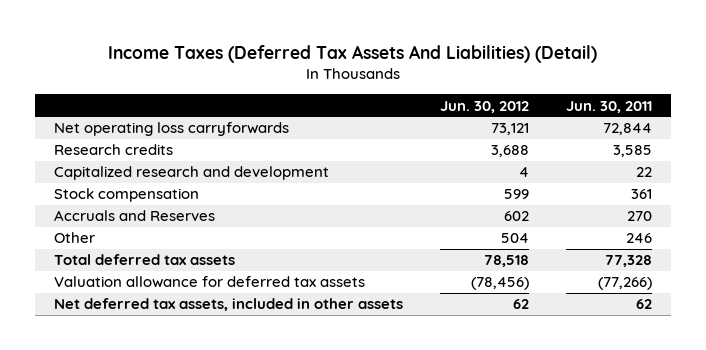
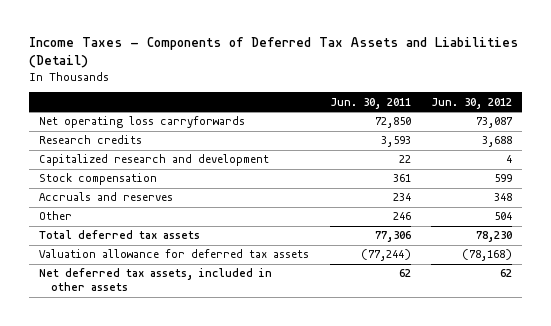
- Income Taxes (Deferred Tax Assets And Liabilities) (Detail)
+ Income Taxes - Components of Deferred Tax Assets and Liabilities (Detail)
- | Jun. 30, 2012 | Jun. 30, 2011
+ | Jun. 30, 2011 | Jun. 30, 2012
- Net operating loss carryforwards | 73,121 | 72,844
- Research credits | 3,688 | 3,585
+ Net operating loss carryforwards | 72,850 | 73,087
+ Research credits | 3,593 | 3,688
- Accruals and Reserves | 602 | 270
+ Accruals and reserves | 234 | 348
- Total deferred tax assets | 78,518 | 77,328
- Valuation allowance for deferred tax assets | (78,456) | (77,266)
+ Total deferred tax assets | 77,306 | 78,230
+ Valuation allowance for deferred tax assets | (77,244) | (78,168)

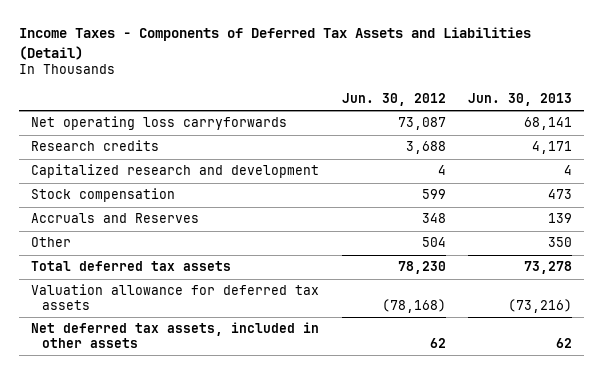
- | Jun. 30, 2011 | Jun. 30, 2012
+ | Jun. 30, 2012 | Jun. 30, 2013
- Accruals and reserves | 234 | 348
+ Accruals and Reserves | 348 | 139

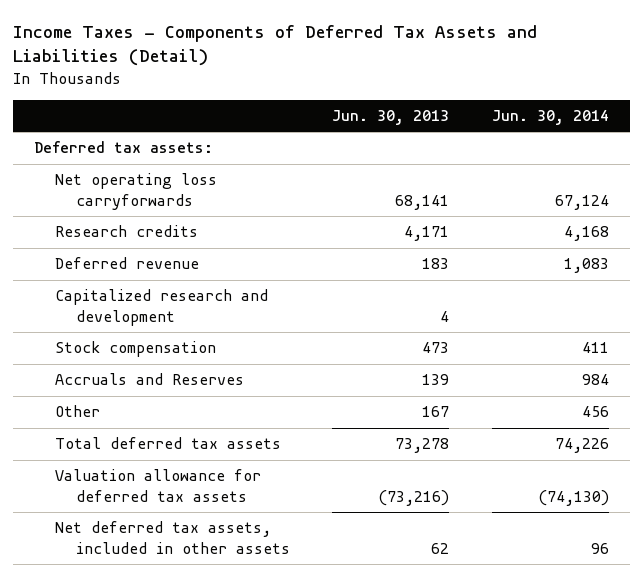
- | Jun. 30, 2012 | Jun. 30, 2013
+ | Jun. 30, 2013 | Jun. 30, 2014
+ Deferred tax assets:
+ Deferred revenue | 183 | 1,083
- Other | 504 | 350
+ Other | 167 | 456

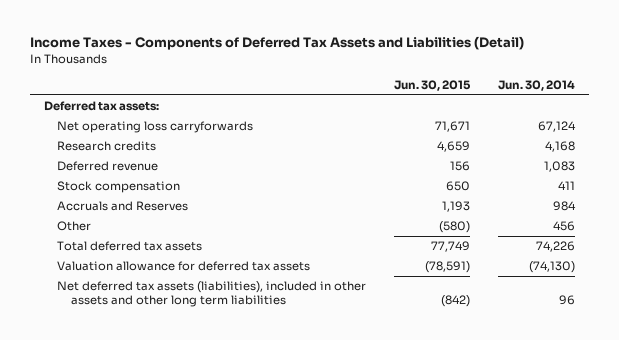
- | Jun. 30, 2013 | Jun. 30, 2014
+ | Jun. 30, 2015 | Jun. 30, 2014
- Capitalized research and development | 4 |
- Net deferred tax assets, included in other assets | 62 | 96
+ Net deferred tax assets (liabilities), included in other assets and other long term liabilities | (842) | 96

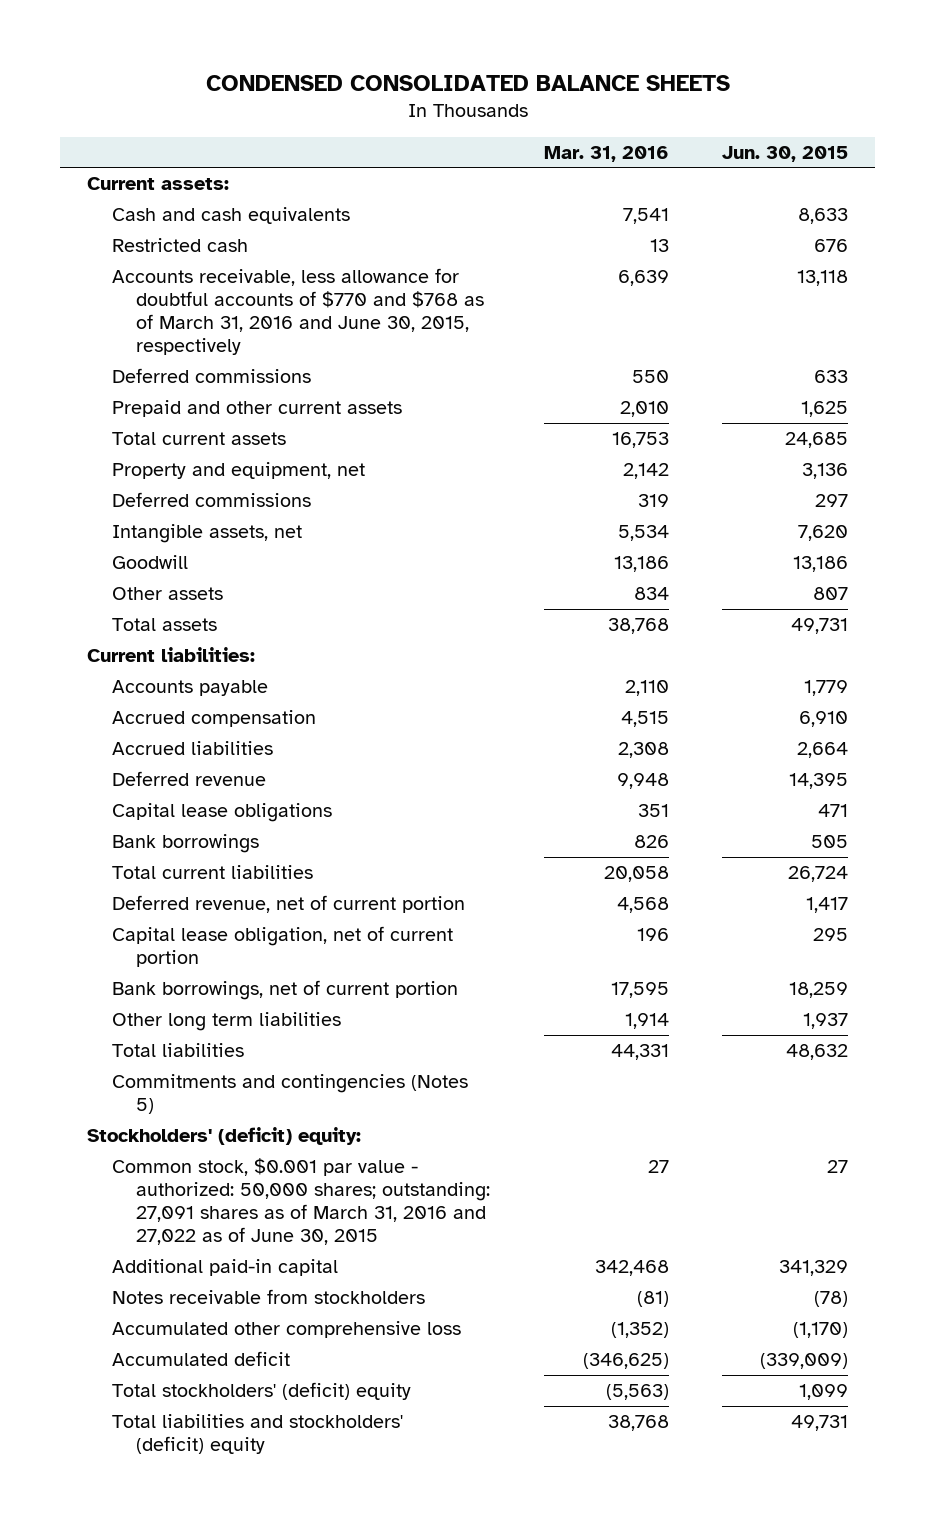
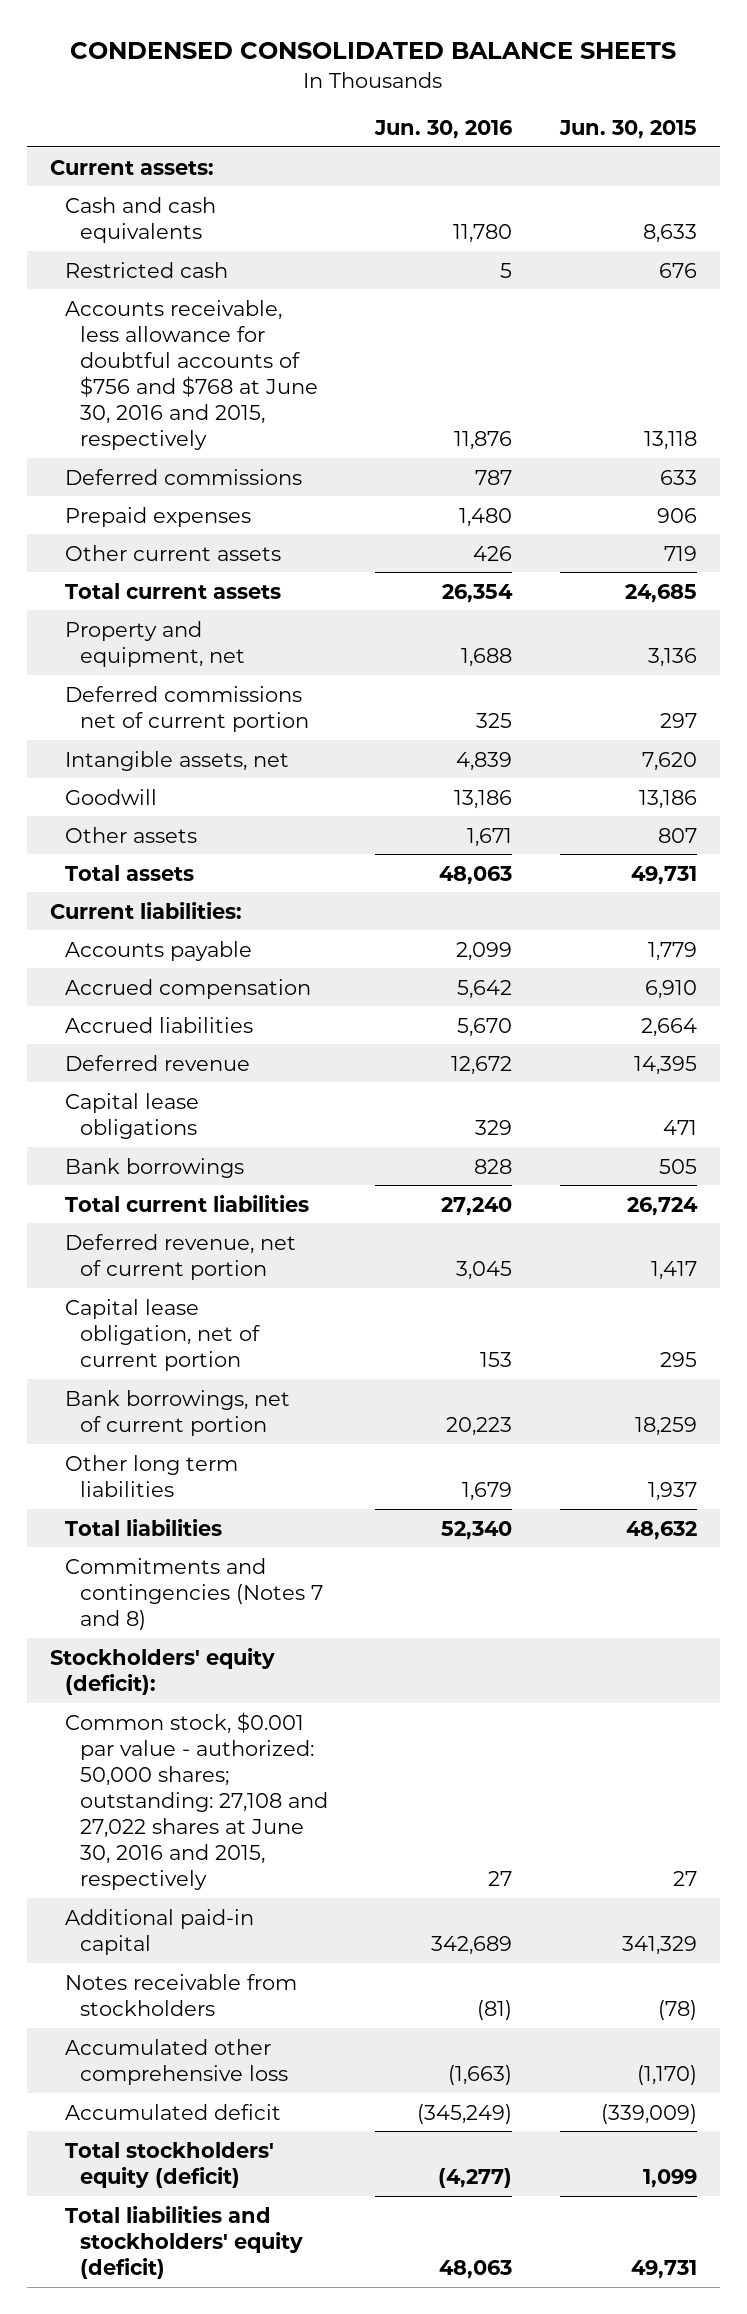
- | Mar. 31, 2016 | Jun. 30, 2015
+ | Jun. 30, 2016 | Jun. 30, 2015
- Accounts receivable, less allowance for doubtful accounts of $770 and $768 as of March 31, 2016 and June 30, 2015, respectively | 6,639 | 13,118
+ Accounts receivable, less allowance for doubtful accounts of $756 and $768 at June 30, 2016 and 2015, respectively | 11,876 | 13,118
- Prepaid and other current assets | 2,010 | 1,625
+ Prepaid expenses | 1,480 | 906
+ Other current assets | 426 | 719
- Deferred commissions | 319 | 297
+ Deferred commissions net of current portion | 325 | 297
- Commitments and contingencies (Notes 5)
- Stockholders' (deficit) equity:
- Common stock, $0.001 par value - authorized: 50,000 shares; outstanding: 27,091 shares as of March 31, 2016 and 27,022 as of June 30, 2015 | 27 | 27
+ Commitments and contingencies (Notes 7 and 8)
+ Stockholders' equity (deficit):
+ Common stock, $0.001 par value - authorized: 50,000 shares; outstanding: 27,108 and 27,022 shares at June 30, 2016 and 2015, respectively | 27 | 27
- Total stockholders' (deficit) equity | (5,563) | 1,099
- Total liabilities and stockholders' (deficit) equity | 38,768 | 49,731
+ Total stockholders' equity (deficit) | (4,277) | 1,099
+ Total liabilities and stockholders' equity (deficit) | 48,063 | 49,731

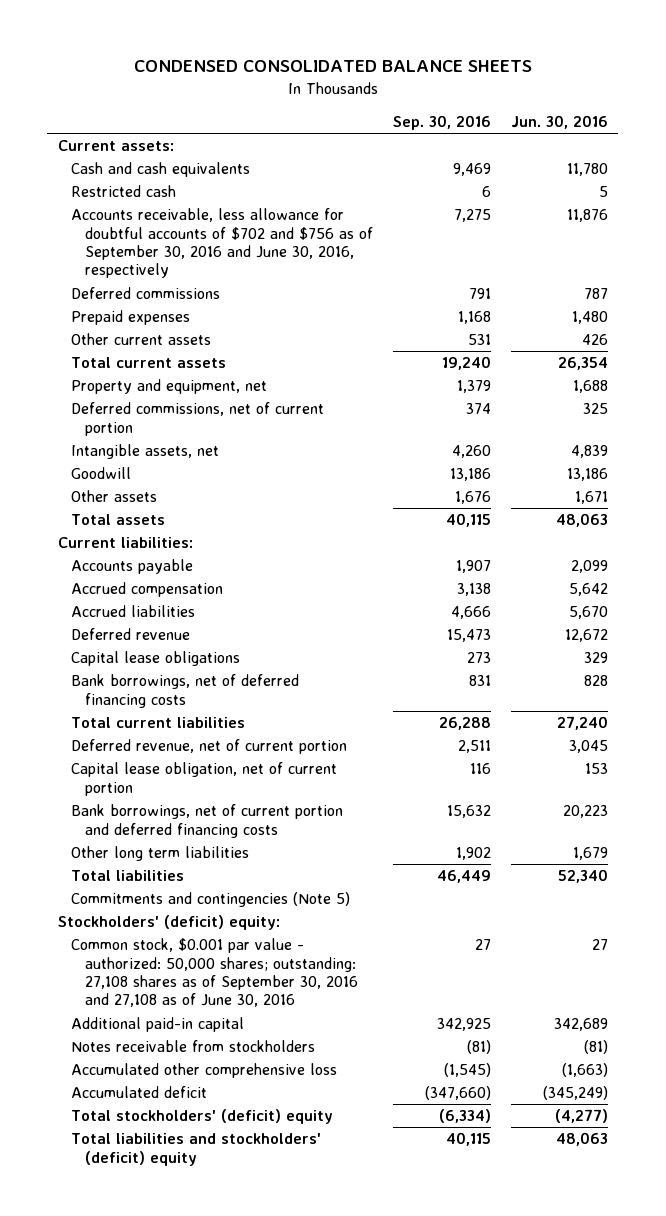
- | Jun. 30, 2016 | Jun. 30, 2015
+ | Sep. 30, 2016 | Jun. 30, 2016
- Accounts receivable, less allowance for doubtful accounts of $756 and $768 at June 30, 2016 and 2015, respectively | 11,876 | 13,118
+ Accounts receivable, less allowance for doubtful accounts of $702 and $756 as of September 30, 2016 and June 30, 2016, respectively | 7,275 | 11,876
- Deferred commissions net of current portion | 325 | 297
+ Deferred commissions, net of current portion | 374 | 325
- Bank borrowings | 828 | 505
+ Bank borrowings, net of deferred financing costs | 831 | 828
- Bank borrowings, net of current portion | 20,223 | 18,259
+ Bank borrowings, net of current portion and deferred financing costs | 15,632 | 20,223
- Commitments and contingencies (Notes 7 and 8)
- Stockholders' equity (deficit):
- Common stock, $0.001 par value - authorized: 50,000 shares; outstanding: 27,108 and 27,022 shares at June 30, 2016 and 2015, respectively | 27 | 27
+ Commitments and contingencies (Note 5)
+ Stockholders' (deficit) equity:
+ Common stock, $0.001 par value - authorized: 50,000 shares; outstanding: 27,108 shares as of September 30, 2016 and 27,108 as of June 30, 2016 | 27 | 27
- Total stockholders' equity (deficit) | (4,277) | 1,099
- Total liabilities and stockholders' equity (deficit) | 48,063 | 49,731
+ Total stockholders' (deficit) equity | (6,334) | (4,277)
+ Total liabilities and stockholders' (deficit) equity | 40,115 | 48,063

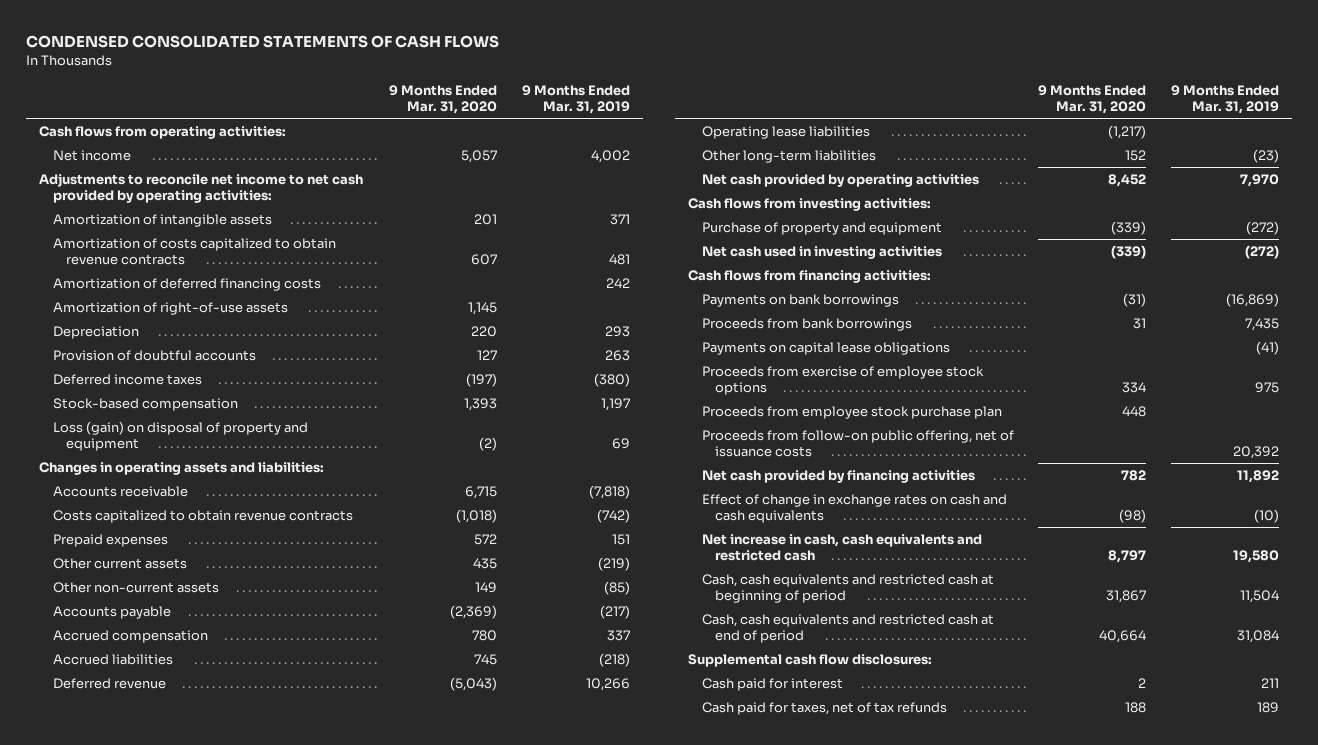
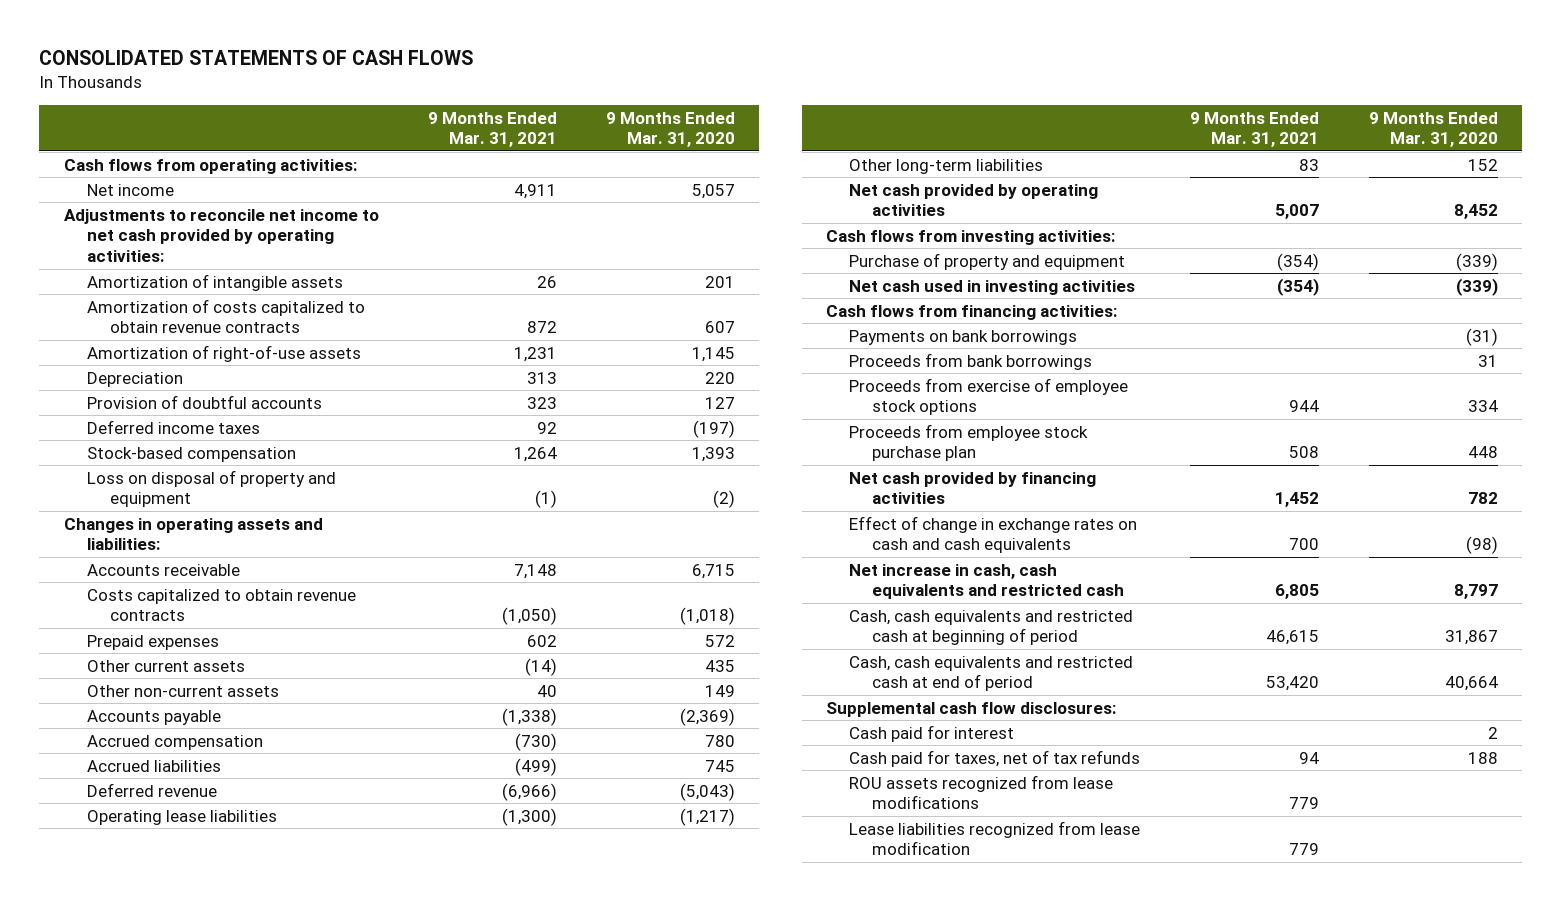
- CONDENSED CONSOLIDATED STATEMENTS OF CASH FLOWS
+ CONSOLIDATED STATEMENTS OF CASH FLOWS
- | 9 Months Ended Mar. 31, 2020 | 9 Months Ended Mar. 31, 2019
+ | 9 Months Ended Mar. 31, 2021 | 9 Months Ended Mar. 31, 2020
- Amortization of deferred financing costs | | 242
- Loss (gain) on disposal of property and equipment | (2) | 69
+ Loss on disposal of property and equipment | (1) | (2)
- Payments on capital lease obligations | | (41)
- Proceeds from follow-on public offering, net of issuance costs | | 20,392
+ ROU assets recognized from lease modifications | 779 |
+ Lease liabilities recognized from lease modification | 779 |

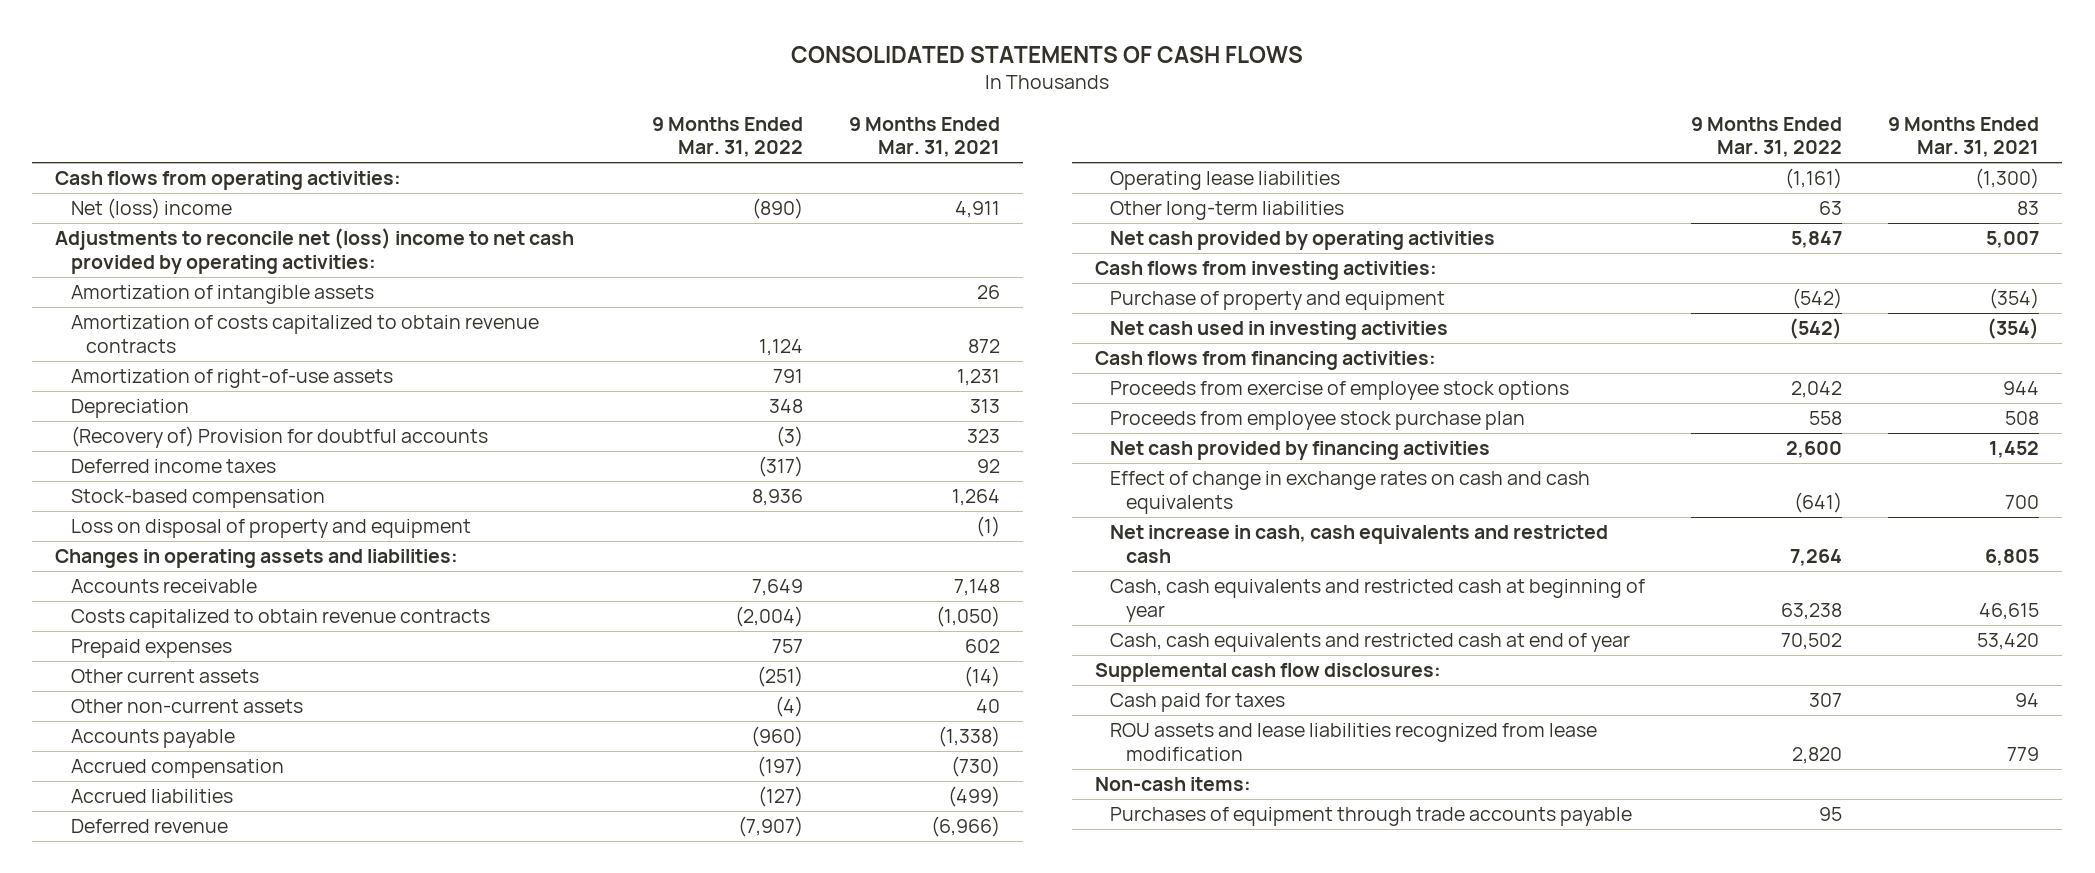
- | 9 Months Ended Mar. 31, 2021 | 9 Months Ended Mar. 31, 2020
+ | 9 Months Ended Mar. 31, 2022 | 9 Months Ended Mar. 31, 2021
- Net income | 4,911 | 5,057
- Adjustments to reconcile net income to net cash provided by operating activities:
+ Net (loss) income | (890) | 4,911
+ Adjustments to reconcile net (loss) income to net cash provided by operating activities:
- Provision of doubtful accounts | 323 | 127
+ (Recovery of) Provision for doubtful accounts | (3) | 323
- Payments on bank borrowings | | (31)
- Proceeds from bank borrowings | | 31
- Cash, cash equivalents and restricted cash at beginning of period | 46,615 | 31,867
- Cash, cash equivalents and restricted cash at end of period | 53,420 | 40,664
+ Cash, cash equivalents and restricted cash at beginning of year | 63,238 | 46,615
+ Cash, cash equivalents and restricted cash at end of year | 70,502 | 53,420
- Cash paid for interest | | 2
- Cash paid for taxes, net of tax refunds | 94 | 188
- ROU assets recognized from lease modifications | 779 |
- Lease liabilities recognized from lease modification | 779 |
+ Cash paid for taxes | 307 | 94
+ ROU assets and lease liabilities recognized from lease modification | 2,820 | 779
+ Non-cash items:
+ Purchases of equipment through trade accounts payable | 95 |

